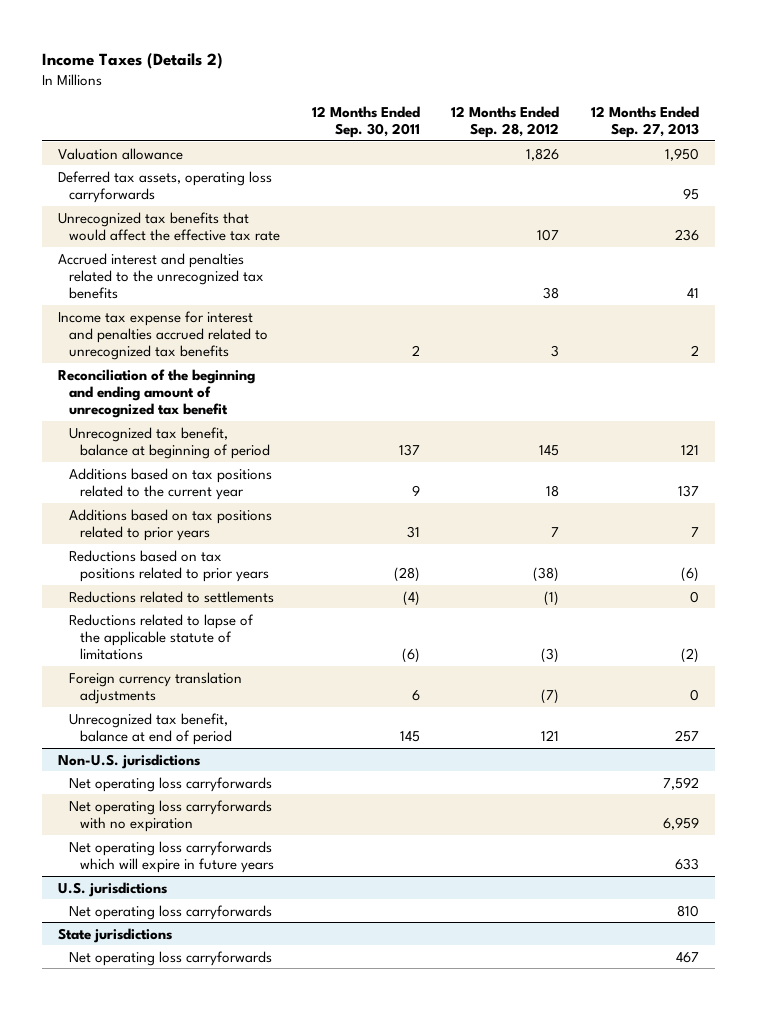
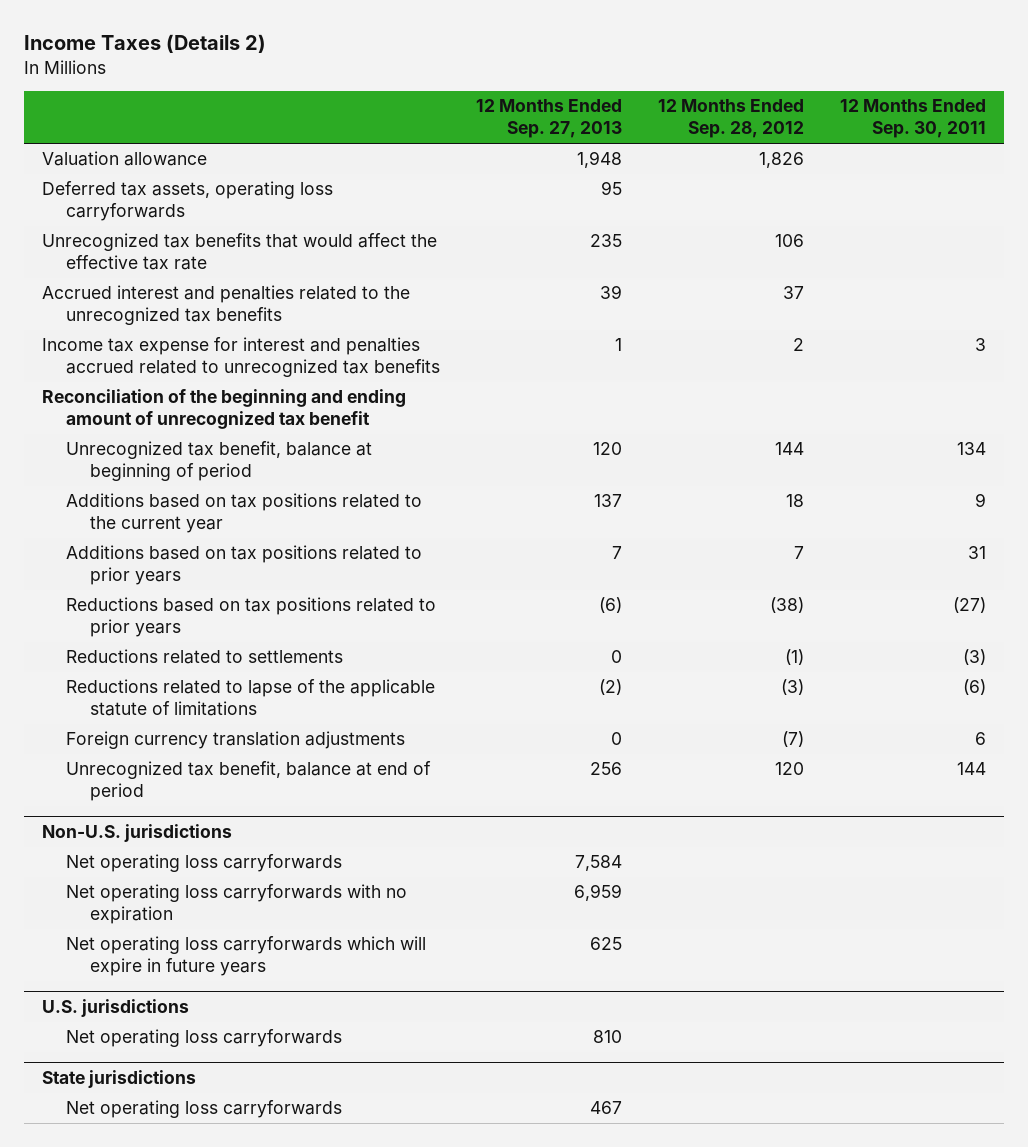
- | 12 Months Ended Sep. 30, 2011 | 12 Months Ended Sep. 28, 2012 | 12 Months Ended Sep. 27, 2013
+ | 12 Months Ended Sep. 27, 2013 | 12 Months Ended Sep. 28, 2012 | 12 Months Ended Sep. 30, 2011
- Valuation allowance | | 1,826 | 1,950
+ Valuation allowance | 1,948 | 1,826 |
- Unrecognized tax benefits that would affect the effective tax rate | | 107 | 236
- Accrued interest and penalties related to the unrecognized tax benefits | | 38 | 41
- Income tax expense for interest and penalties accrued related to unrecognized tax benefits | 2 | 3 | 2
+ Unrecognized tax benefits that would affect the effective tax rate | 235 | 106 |
+ Accrued interest and penalties related to the unrecognized tax benefits | 39 | 37 |
+ Income tax expense for interest and penalties accrued related to unrecognized tax benefits | 1 | 2 | 3
- Unrecognized tax benefit, balance at beginning of period | 137 | 145 | 121
+ Unrecognized tax benefit, balance at beginning of period | 120 | 144 | 134
- Reductions based on tax positions related to prior years | (28) | (38) | (6)
- Reductions related to settlements | (4) | (1) | 0
+ Reductions based on tax positions related to prior years | (6) | (38) | (27)
+ Reductions related to settlements | 0 | (1) | (3)
- Unrecognized tax benefit, balance at end of period | 145 | 121 | 257
+ Unrecognized tax benefit, balance at end of period | 256 | 120 | 144
@ Non-U.S. jurisdictions
- Net operating loss carryforwards | | | 7,592
+ Net operating loss carryforwards | 7,584 | |
- Net operating loss carryforwards which will expire in future years | | | 633
+ Net operating loss carryforwards which will expire in future years | 625 | |

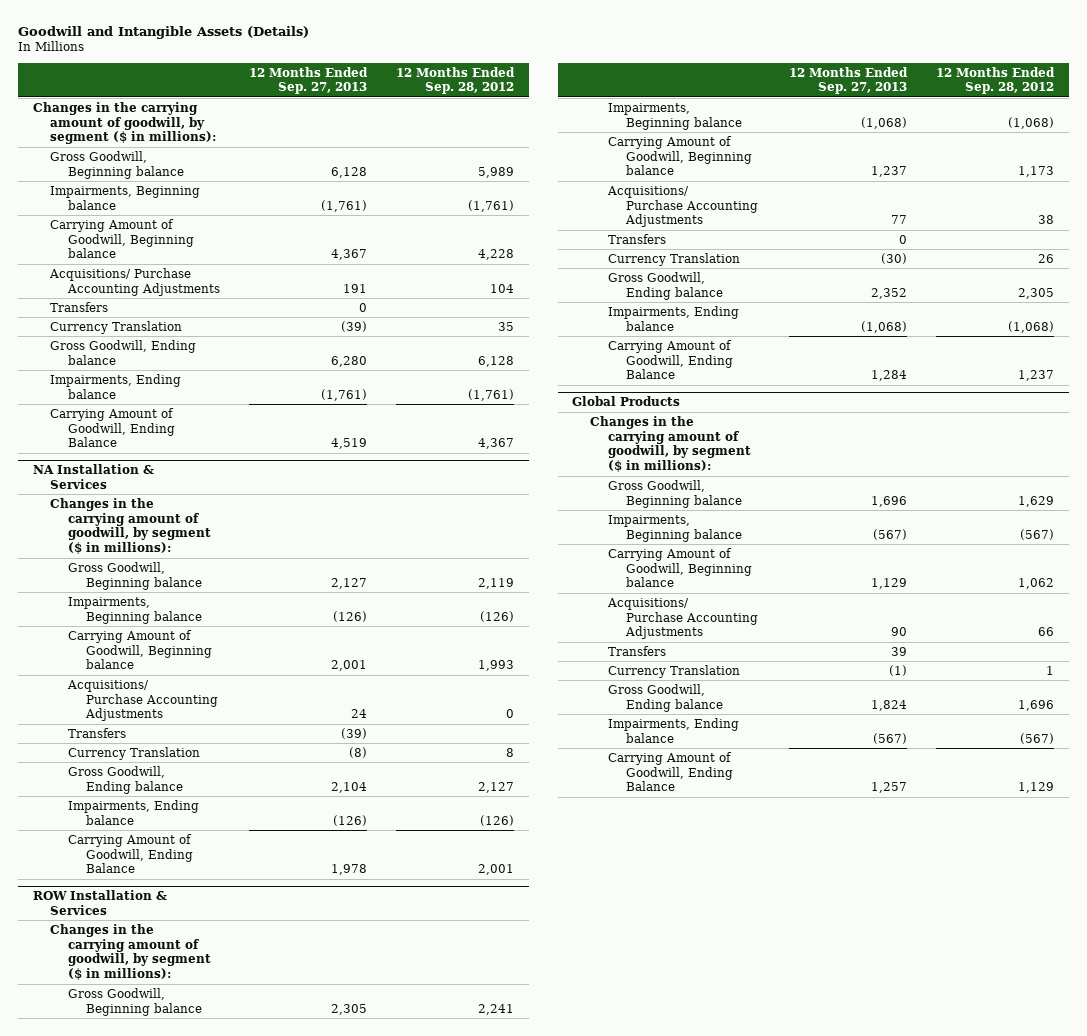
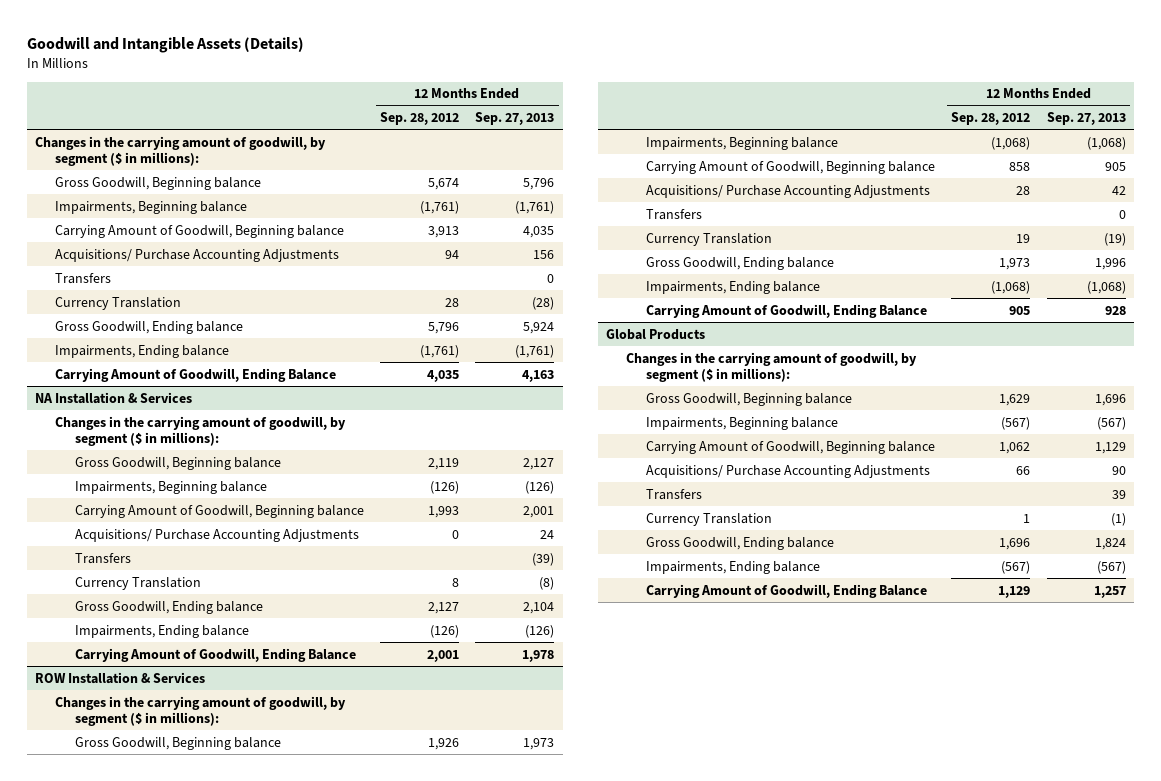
- | 12 Months Ended Sep. 27, 2013 | 12 Months Ended Sep. 28, 2012
+ | 12 Months Ended Sep. 28, 2012 | 12 Months Ended Sep. 27, 2013
- Gross Goodwill, Beginning balance | 6,128 | 5,989
+ Gross Goodwill, Beginning balance | 5,674 | 5,796
- Carrying Amount of Goodwill, Beginning balance | 4,367 | 4,228
- Acquisitions/ Purchase Accounting Adjustments | 191 | 104
+ Carrying Amount of Goodwill, Beginning balance | 3,913 | 4,035
+ Acquisitions/ Purchase Accounting Adjustments | 94 | 156
- Currency Translation | (39) | 35
- Gross Goodwill, Ending balance | 6,280 | 6,128
+ Currency Translation | 28 | (28)
+ Gross Goodwill, Ending balance | 5,796 | 5,924
- Carrying Amount of Goodwill, Ending Balance | 4,519 | 4,367
+ Carrying Amount of Goodwill, Ending Balance | 4,035 | 4,163
@ ROW Installation & Services
- Gross Goodwill, Beginning balance | 2,305 | 2,241
+ Gross Goodwill, Beginning balance | 1,926 | 1,973
- Carrying Amount of Goodwill, Beginning balance | 1,237 | 1,173
- Acquisitions/ Purchase Accounting Adjustments | 77 | 38
+ Carrying Amount of Goodwill, Beginning balance | 858 | 905
+ Acquisitions/ Purchase Accounting Adjustments | 28 | 42
- Currency Translation | (30) | 26
- Gross Goodwill, Ending balance | 2,352 | 2,305
+ Currency Translation | 19 | (19)
+ Gross Goodwill, Ending balance | 1,973 | 1,996
- Carrying Amount of Goodwill, Ending Balance | 1,284 | 1,237
+ Carrying Amount of Goodwill, Ending Balance | 905 | 928

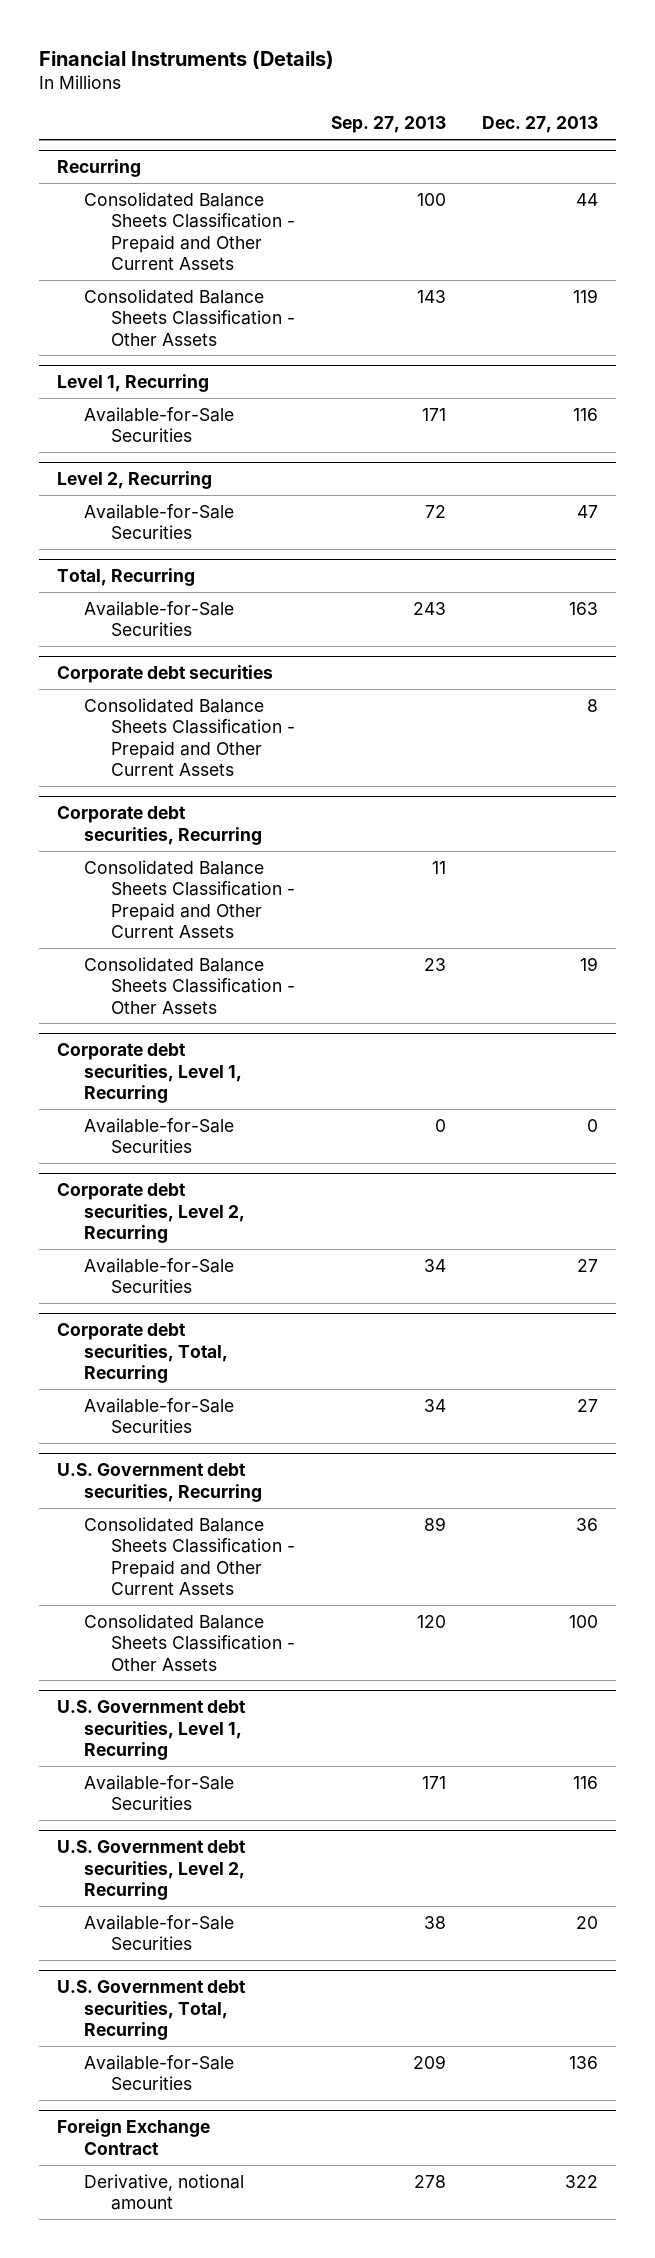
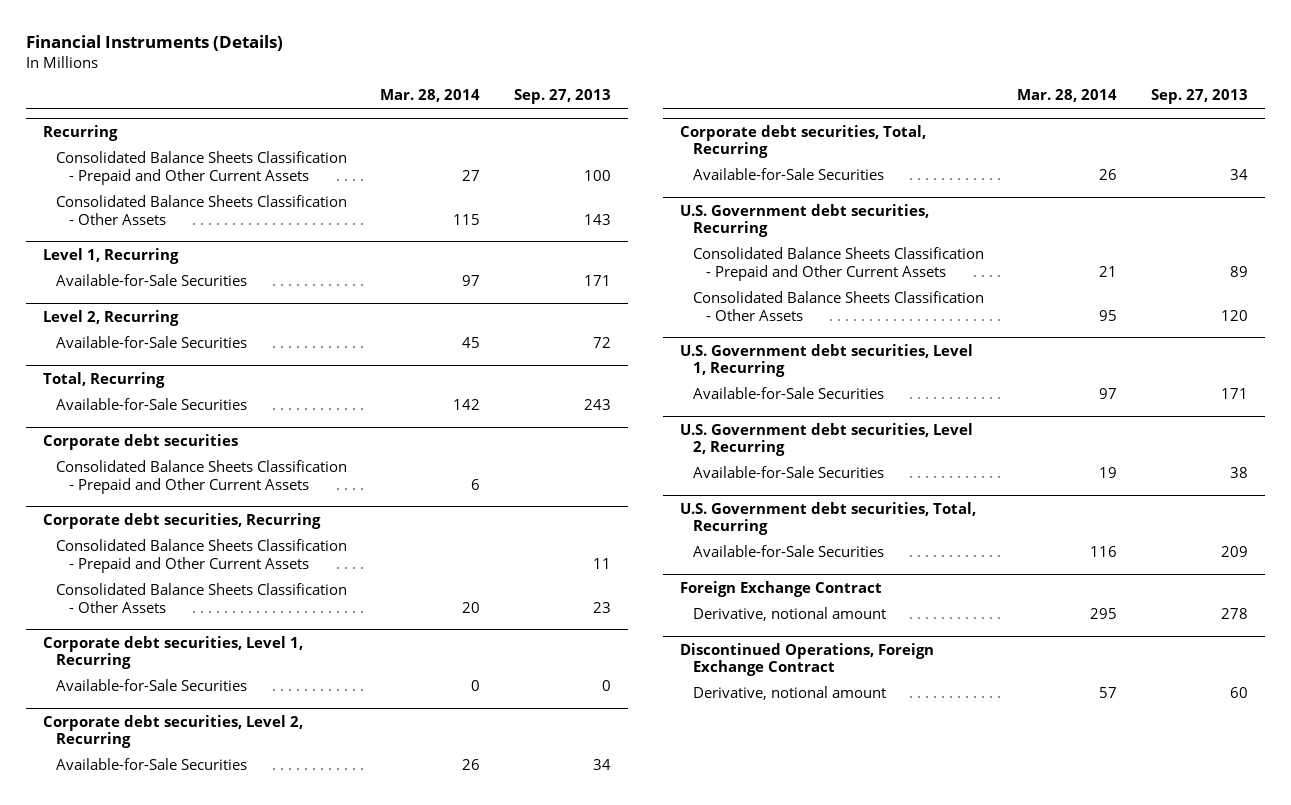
- | Sep. 27, 2013 | Dec. 27, 2013
+ | Mar. 28, 2014 | Sep. 27, 2013
+ Discontinued Operations, Foreign Exchange Contract
+ Derivative, notional amount | 57 | 60

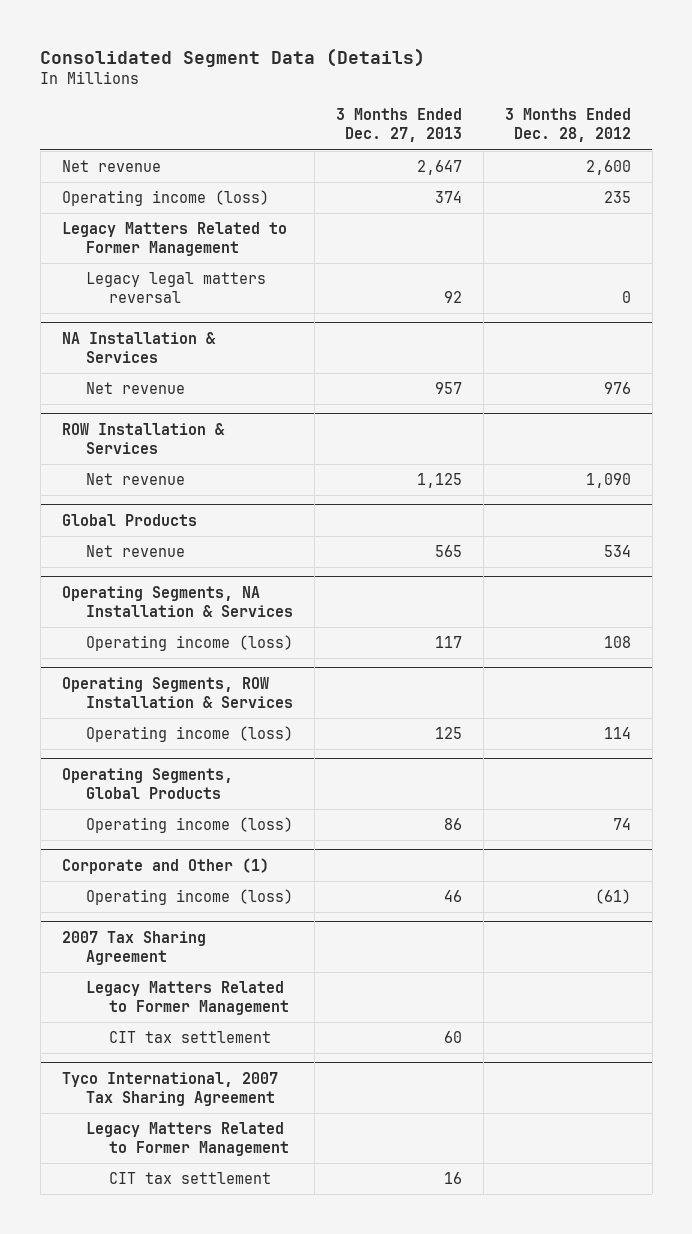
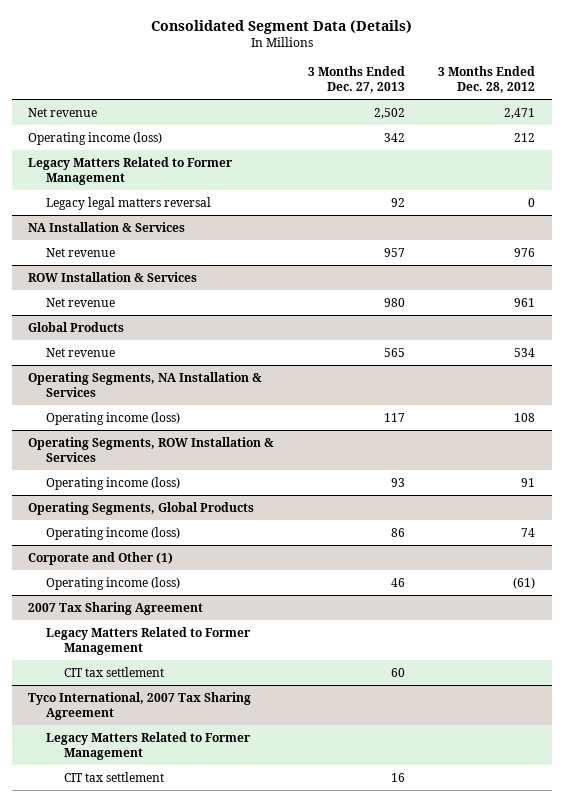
- Net revenue | 2,647 | 2,600
- Operating income (loss) | 374 | 235
+ Net revenue | 2,502 | 2,471
+ Operating income (loss) | 342 | 212
@ ROW Installation & Services
- Net revenue | 1,125 | 1,090
+ Net revenue | 980 | 961
@ Operating Segments, ROW Installation & Services
- Operating income (loss) | 125 | 114
+ Operating income (loss) | 93 | 91

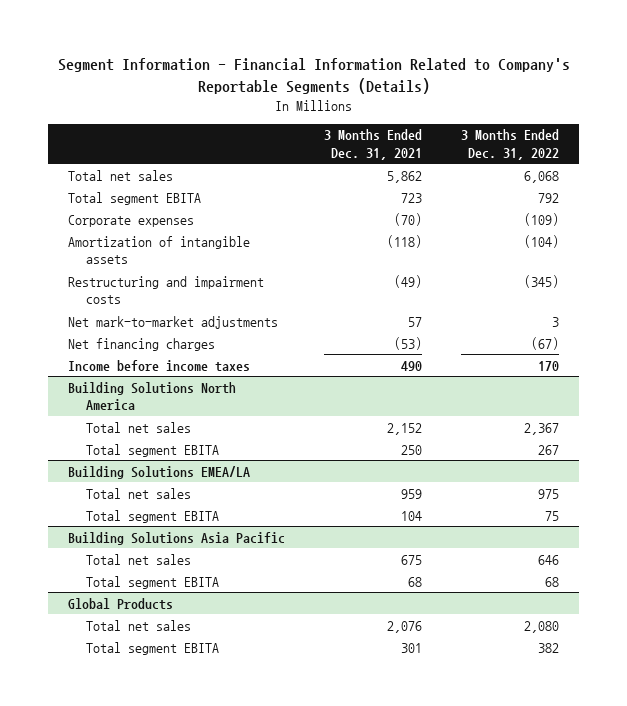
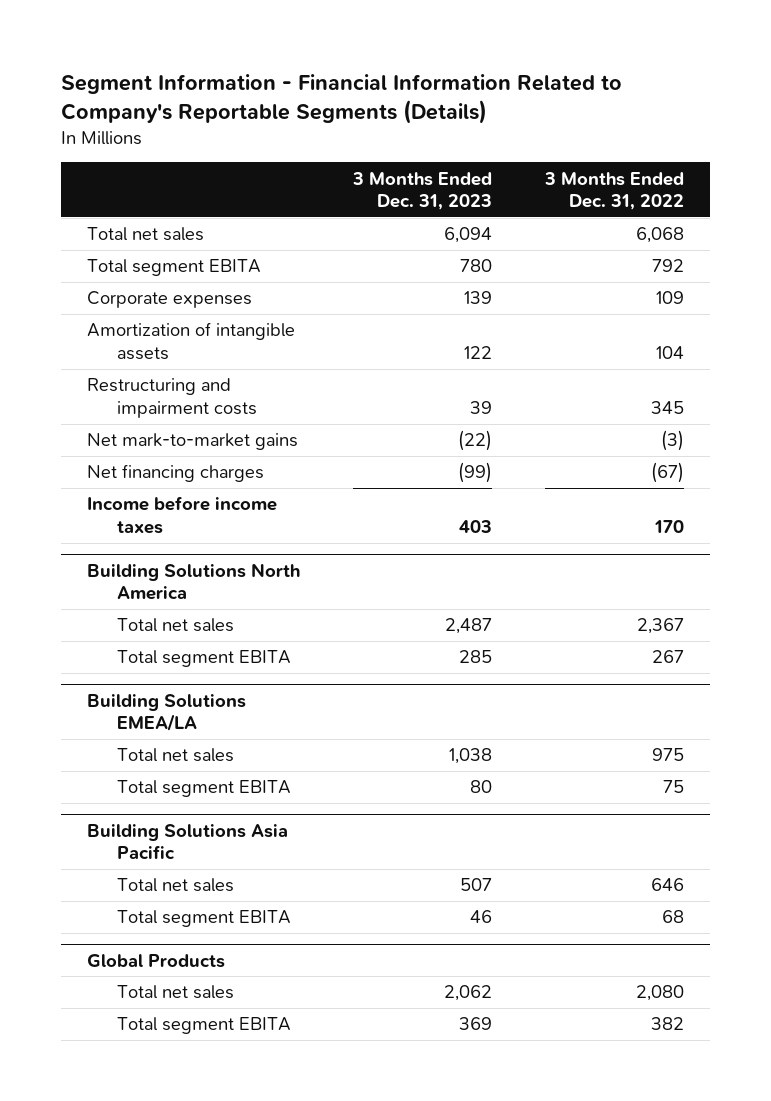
- | 3 Months Ended Dec. 31, 2021 | 3 Months Ended Dec. 31, 2022
+ | 3 Months Ended Dec. 31, 2023 | 3 Months Ended Dec. 31, 2022
- Corporate expenses | (70) | (109)
- Amortization of intangible assets | (118) | (104)
- Restructuring and impairment costs | (49) | (345)
- Net mark-to-market adjustments | 57 | 3
+ Corporate expenses | 139 | 109
+ Amortization of intangible assets | 122 | 104
+ Restructuring and impairment costs | 39 | 345
+ Net mark-to-market gains | (22) | (3)

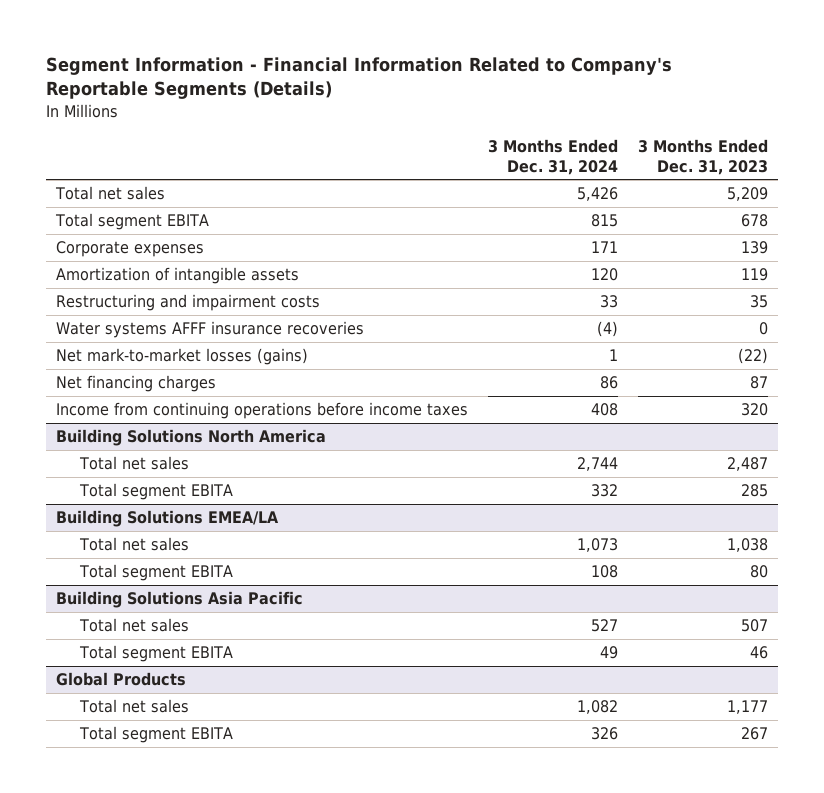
- | 3 Months Ended Dec. 31, 2023 | 3 Months Ended Dec. 31, 2022
+ | 3 Months Ended Dec. 31, 2024 | 3 Months Ended Dec. 31, 2023
- Total net sales | 6,094 | 6,068
- Total segment EBITA | 780 | 792
+ Total net sales | 5,426 | 5,209
+ Total segment EBITA | 815 | 678
- Amortization of intangible assets | 122 | 104
- Restructuring and impairment costs | 39 | 345
- Net mark-to-market gains | (22) | (3)
- Net financing charges | (99) | (67)
- Income before income taxes | 403 | 170
+ Amortization of intangible assets | 120 | 119
+ Restructuring and impairment costs | 33 | 35
+ Water systems AFFF insurance recoveries | (4) | 0
+ Net mark-to-market losses (gains) | 1 | (22)
+ Net financing charges | 86 | 87
+ Income from continuing operations before income taxes | 408 | 320
@ Global Products
- Total net sales | 2,062 | 2,080
- Total segment EBITA | 369 | 382
+ Total net sales | 1,082 | 1,177
+ Total segment EBITA | 326 | 267

